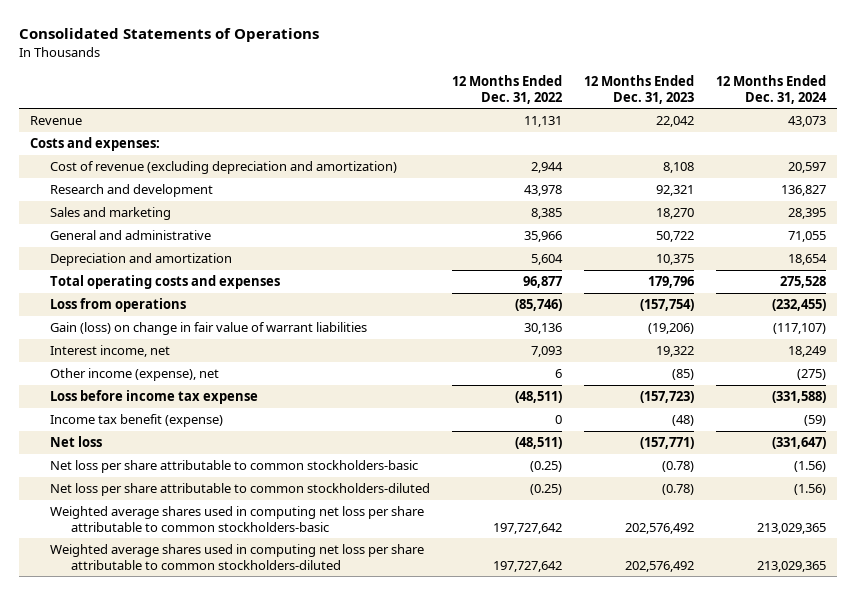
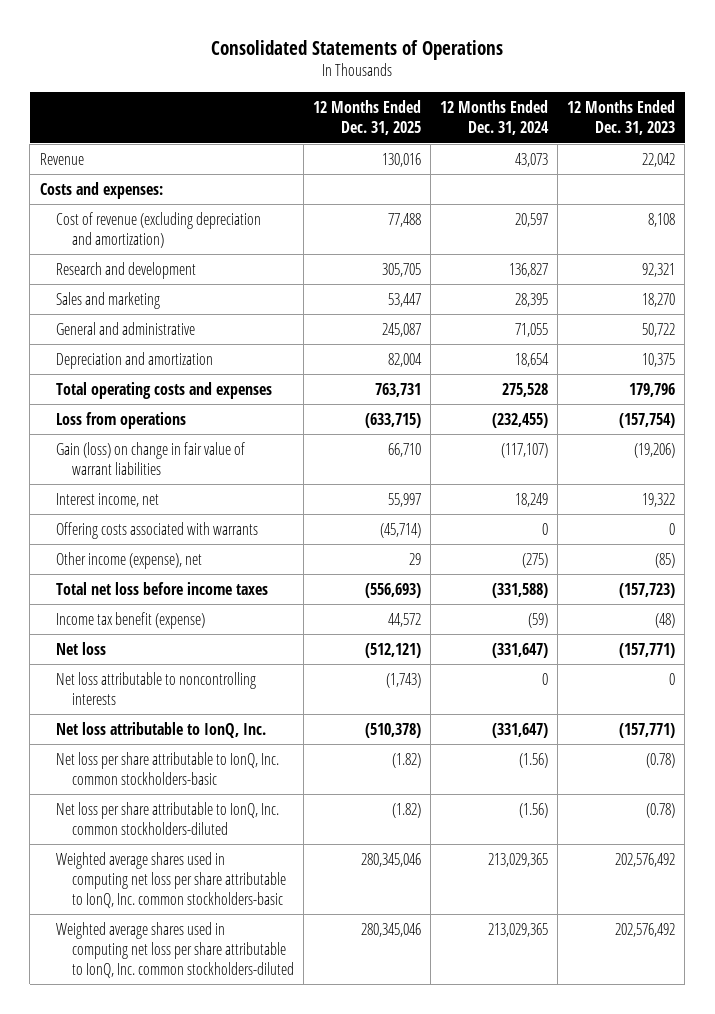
- | 12 Months Ended Dec. 31, 2022 | 12 Months Ended Dec. 31, 2023 | 12 Months Ended Dec. 31, 2024
+ | 12 Months Ended Dec. 31, 2025 | 12 Months Ended Dec. 31, 2024 | 12 Months Ended Dec. 31, 2023
+ Offering costs associated with warrants | (45,714) | 0 | 0
- Loss before income tax expense | (48,511) | (157,723) | (331,588)
+ Total net loss before income taxes | (556,693) | (331,588) | (157,723)
- Net loss per share attributable to common stockholders-basic | (0.25) | (0.78) | (1.56)
- Net loss per share attributable to common stockholders-diluted | (0.25) | (0.78) | (1.56)
- Weighted average shares used in computing net loss per share attributable to common stockholders-basic | 197,727,642 | 202,576,492 | 213,029,365
- Weighted average shares used in computing net loss per share attributable to common stockholders-diluted | 197,727,642 | 202,576,492 | 213,029,365
+ Net loss attributable to noncontrolling interests | (1,743) | 0 | 0
+ Net loss attributable to IonQ, Inc. | (510,378) | (331,647) | (157,771)
+ Net loss per share attributable to IonQ, Inc. common stockholders-basic | (1.82) | (1.56) | (0.78)
+ Net loss per share attributable to IonQ, Inc. common stockholders-diluted | (1.82) | (1.56) | (0.78)
+ Weighted average shares used in computing net loss per share attributable to IonQ, Inc. common stockholders-basic | 280,345,046 | 213,029,365 | 202,576,492
+ Weighted average shares used in computing net loss per share attributable to IonQ, Inc. common stockholders-diluted | 280,345,046 | 213,029,365 | 202,576,492

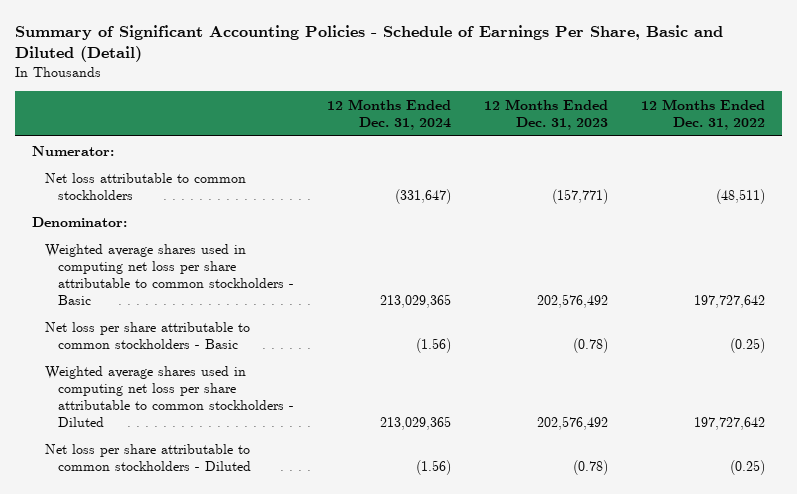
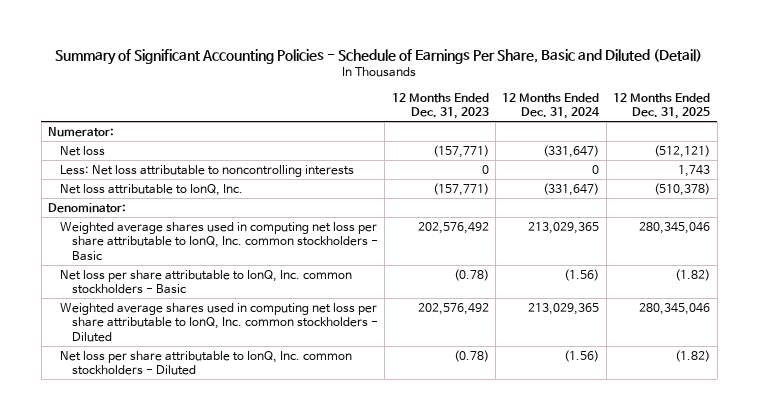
- | 12 Months Ended Dec. 31, 2024 | 12 Months Ended Dec. 31, 2023 | 12 Months Ended Dec. 31, 2022
+ | 12 Months Ended Dec. 31, 2023 | 12 Months Ended Dec. 31, 2024 | 12 Months Ended Dec. 31, 2025
- Net loss attributable to common stockholders | (331,647) | (157,771) | (48,511)
+ Net loss | (157,771) | (331,647) | (512,121)
+ Less: Net loss attributable to noncontrolling interests | 0 | 0 | 1,743
+ Net loss attributable to IonQ, Inc. | (157,771) | (331,647) | (510,378)
- Weighted average shares used in computing net loss per share attributable to common stockholders - Basic | 213,029,365 | 202,576,492 | 197,727,642
- Net loss per share attributable to common stockholders - Basic | (1.56) | (0.78) | (0.25)
- Weighted average shares used in computing net loss per share attributable to common stockholders - Diluted | 213,029,365 | 202,576,492 | 197,727,642
- Net loss per share attributable to common stockholders - Diluted | (1.56) | (0.78) | (0.25)
+ Weighted average shares used in computing net loss per share attributable to IonQ, Inc. common stockholders - Basic | 202,576,492 | 213,029,365 | 280,345,046
+ Net loss per share attributable to IonQ, Inc. common stockholders - Basic | (0.78) | (1.56) | (1.82)
+ Weighted average shares used in computing net loss per share attributable to IonQ, Inc. common stockholders - Diluted | 202,576,492 | 213,029,365 | 280,345,046
+ Net loss per share attributable to IonQ, Inc. common stockholders - Diluted | (0.78) | (1.56) | (1.82)

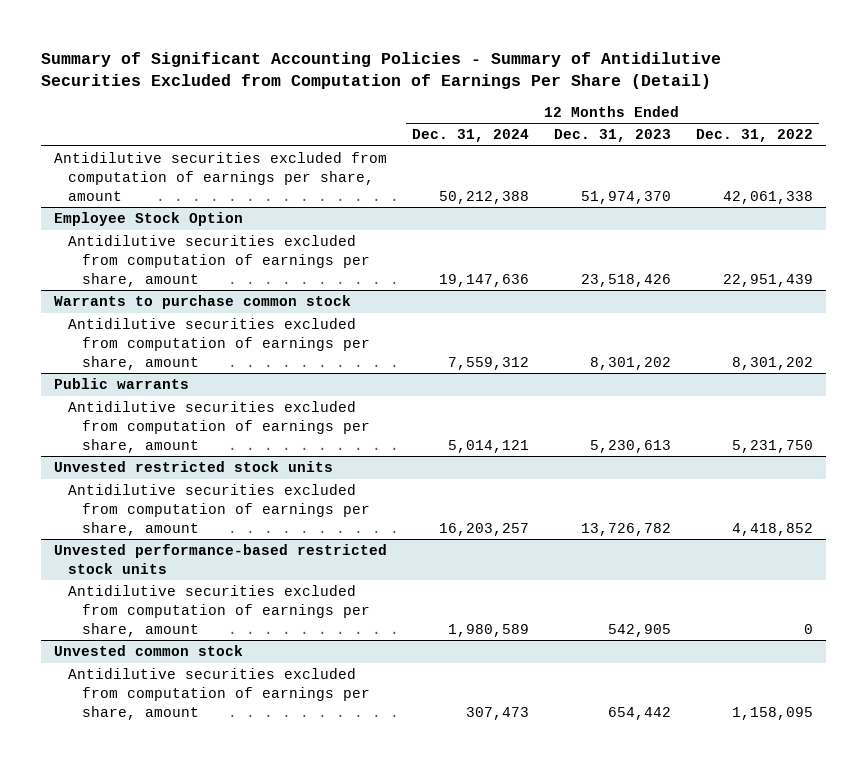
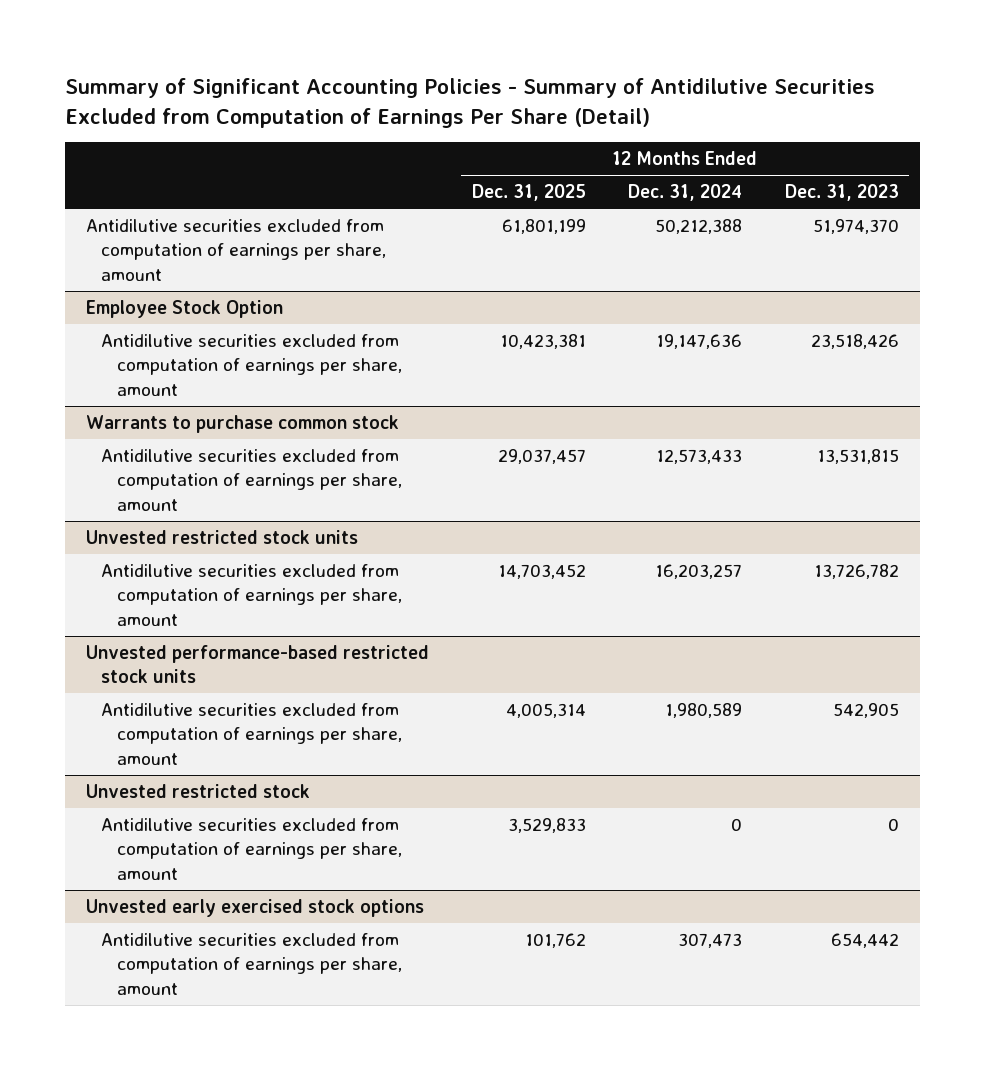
- | 12 Months Ended Dec. 31, 2024 | 12 Months Ended Dec. 31, 2023 | 12 Months Ended Dec. 31, 2022
+ | 12 Months Ended Dec. 31, 2025 | 12 Months Ended Dec. 31, 2024 | 12 Months Ended Dec. 31, 2023
@ Warrants to purchase common stock
- Antidilutive securities excluded from computation of earnings per share, amount | 7,559,312 | 8,301,202 | 8,301,202
- Public warrants
- Antidilutive securities excluded from computation of earnings per share, amount | 5,014,121 | 5,230,613 | 5,231,750
@ Warrants to purchase common stock
+ Antidilutive securities excluded from computation of earnings per share, amount | 29,037,457 | 12,573,433 | 13,531,815
- Unvested common stock
+ Unvested restricted stock
+ Antidilutive securities excluded from computation of earnings per share, amount | 3,529,833 | 0 | 0
+ Unvested early exercised stock options

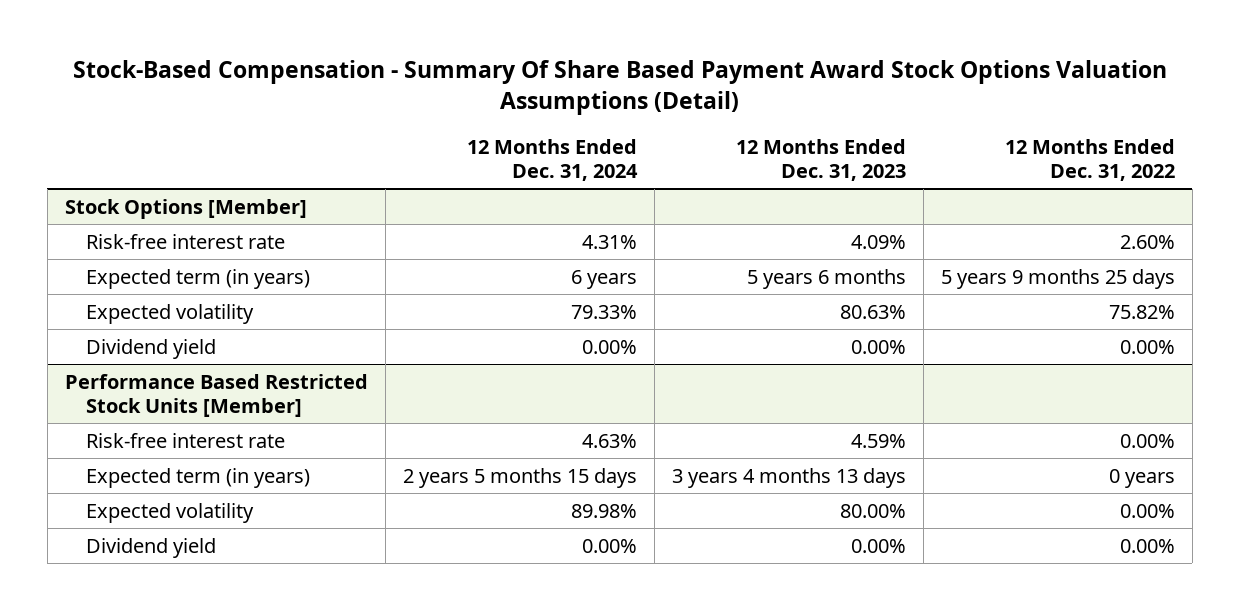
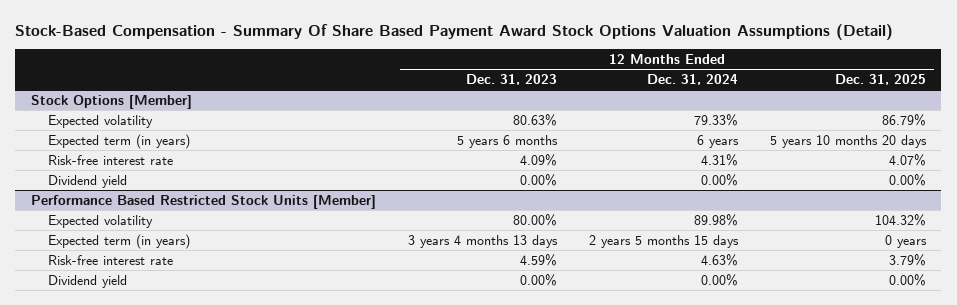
- | 12 Months Ended Dec. 31, 2024 | 12 Months Ended Dec. 31, 2023 | 12 Months Ended Dec. 31, 2022
+ | 12 Months Ended Dec. 31, 2023 | 12 Months Ended Dec. 31, 2024 | 12 Months Ended Dec. 31, 2025
@ Stock Options [Member]
moved down: Expected term (in years) | 5 years 6 months | 6 years | 5 years 10 months 20 days
moved down: Risk-free interest rate | 4.09% | 4.31% | 4.07%
@ Performance Based Restricted Stock Units [Member]
moved down: Expected term (in years) | 3 years 4 months 13 days | 2 years 5 months 15 days | 0 years
moved down: Risk-free interest rate | 4.59% | 4.63% | 3.79%

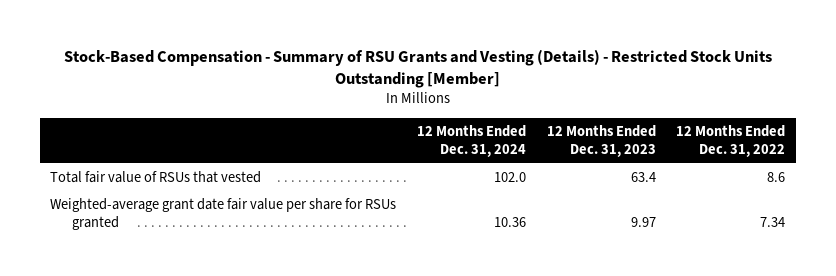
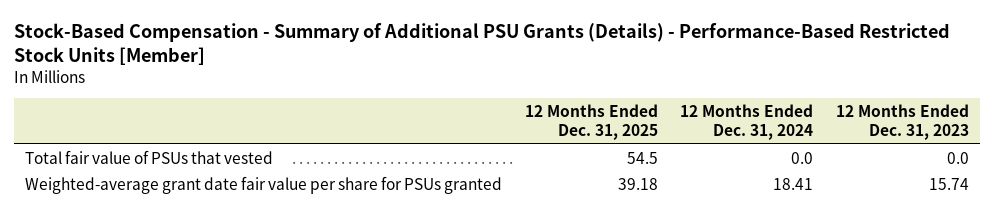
- Stock-Based Compensation - Summary of RSU Grants and Vesting (Details) - Restricted Stock Units Outstanding [Member]
+ Stock-Based Compensation - Summary of Additional PSU Grants (Details) - Performance-Based Restricted Stock Units [Member]
- | 12 Months Ended Dec. 31, 2024 | 12 Months Ended Dec. 31, 2023 | 12 Months Ended Dec. 31, 2022
+ | 12 Months Ended Dec. 31, 2025 | 12 Months Ended Dec. 31, 2024 | 12 Months Ended Dec. 31, 2023
- Total fair value of RSUs that vested | 102.0 | 63.4 | 8.6
- Weighted-average grant date fair value per share for RSUs granted | 10.36 | 9.97 | 7.34
+ Total fair value of PSUs that vested | 54.5 | 0.0 | 0.0
+ Weighted-average grant date fair value per share for PSUs granted | 39.18 | 18.41 | 15.74

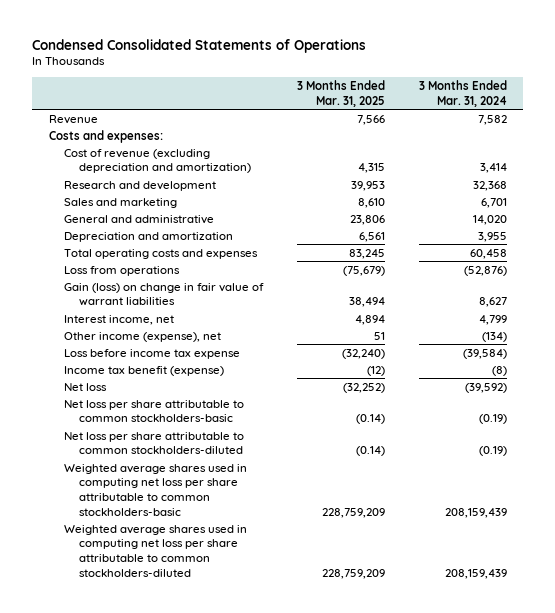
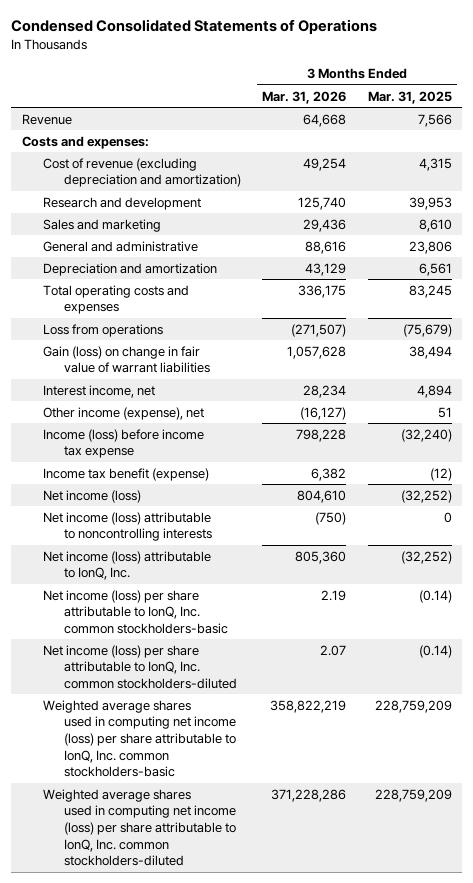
- | 3 Months Ended Mar. 31, 2025 | 3 Months Ended Mar. 31, 2024
+ | 3 Months Ended Mar. 31, 2026 | 3 Months Ended Mar. 31, 2025
- Loss before income tax expense | (32,240) | (39,584)
+ Income (loss) before income tax expense | 798,228 | (32,240)
- Net loss | (32,252) | (39,592)
- Net loss per share attributable to common stockholders-basic | (0.14) | (0.19)
- Net loss per share attributable to common stockholders-diluted | (0.14) | (0.19)
- Weighted average shares used in computing net loss per share attributable to common stockholders-basic | 228,759,209 | 208,159,439
- Weighted average shares used in computing net loss per share attributable to common stockholders-diluted | 228,759,209 | 208,159,439
+ Net income (loss) | 804,610 | (32,252)
+ Net income (loss) attributable to noncontrolling interests | (750) | 0
+ Net income (loss) attributable to IonQ, Inc. | 805,360 | (32,252)
+ Net income (loss) per share attributable to IonQ, Inc. common stockholders-basic | 2.19 | (0.14)
+ Net income (loss) per share attributable to IonQ, Inc. common stockholders-diluted | 2.07 | (0.14)
+ Weighted average shares used in computing net income (loss) per share attributable to IonQ, Inc. common stockholders-basic | 358,822,219 | 228,759,209
+ Weighted average shares used in computing net income (loss) per share attributable to IonQ, Inc. common stockholders-diluted | 371,228,286 | 228,759,209

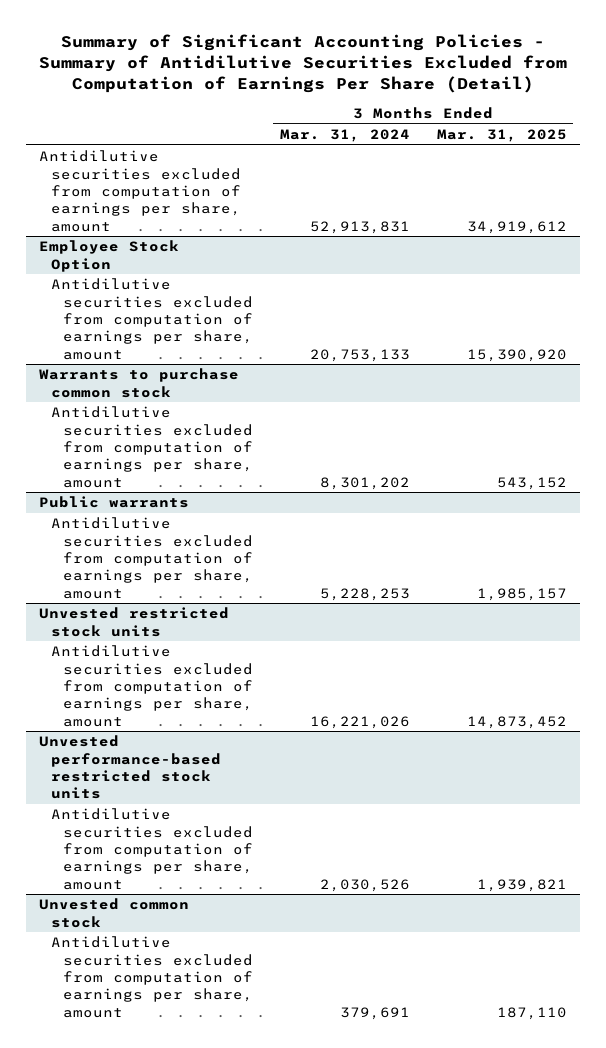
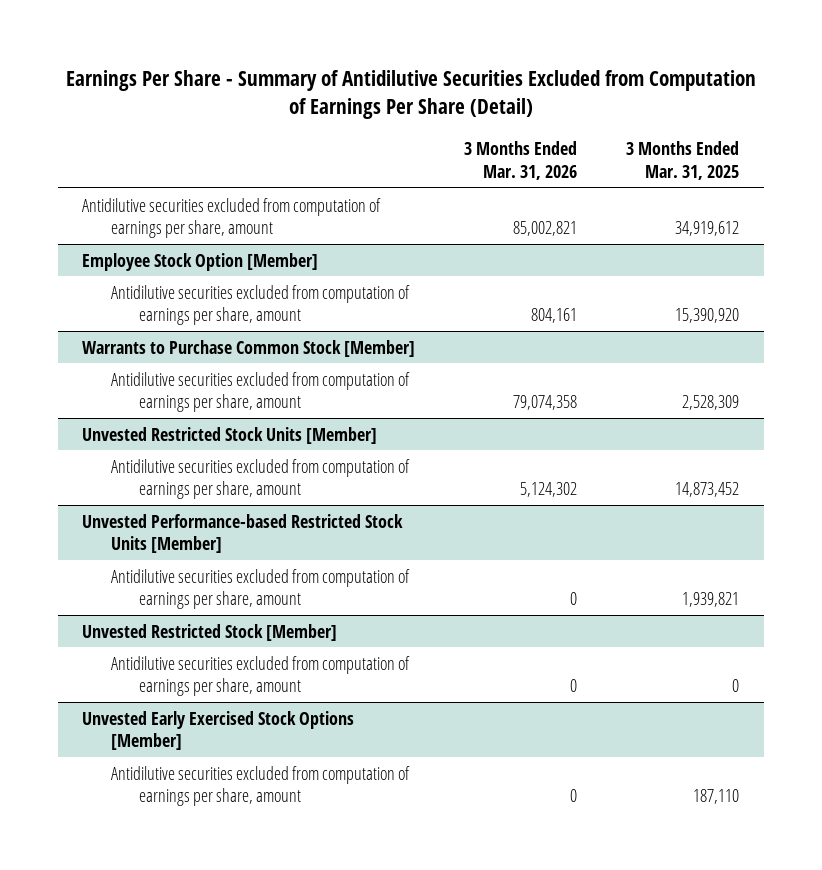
- Summary of Significant Accounting Policies - Summary of Antidilutive Securities Excluded from Computation of Earnings Per Share (Detail)
+ Earnings Per Share - Summary of Antidilutive Securities Excluded from Computation of Earnings Per Share (Detail)
- | 3 Months Ended Mar. 31, 2024 | 3 Months Ended Mar. 31, 2025
+ | 3 Months Ended Mar. 31, 2026 | 3 Months Ended Mar. 31, 2025
- Employee Stock Option
+ Employee Stock Option [Member]
- Warrants to purchase common stock
- Antidilutive securities excluded from computation of earnings per share, amount | 8,301,202 | 543,152
- Public warrants
- Antidilutive securities excluded from computation of earnings per share, amount | 5,228,253 | 1,985,157
- Unvested restricted stock units
+ Warrants to Purchase Common Stock [Member]
+ Antidilutive securities excluded from computation of earnings per share, amount | 79,074,358 | 2,528,309
+ Unvested Restricted Stock Units [Member]
- Unvested performance-based restricted stock units
+ Unvested Performance-based Restricted Stock Units [Member]
- Unvested common stock
+ Unvested Restricted Stock [Member]
+ Antidilutive securities excluded from computation of earnings per share, amount | 0 | 0
+ Unvested Early Exercised Stock Options [Member]

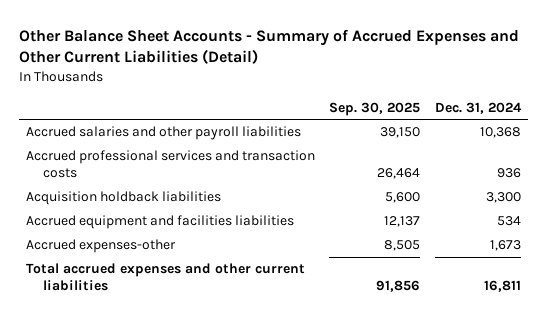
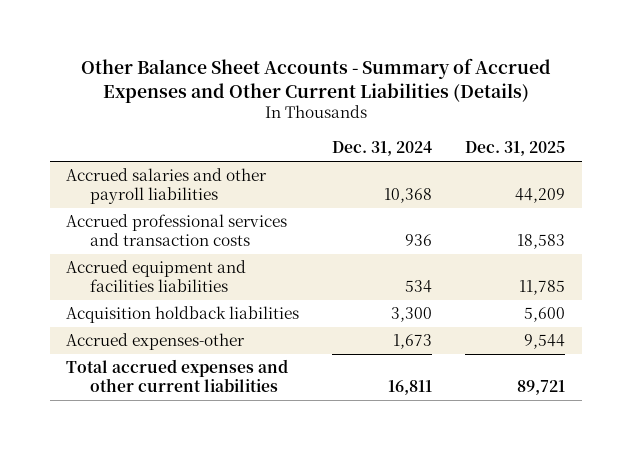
- Other Balance Sheet Accounts - Summary of Accrued Expenses and Other Current Liabilities (Detail)
+ Other Balance Sheet Accounts - Summary of Accrued Expenses and Other Current Liabilities (Details)
- | Sep. 30, 2025 | Dec. 31, 2024
+ | Dec. 31, 2024 | Dec. 31, 2025
moved down: Acquisition holdback liabilities | 3,300 | 5,600

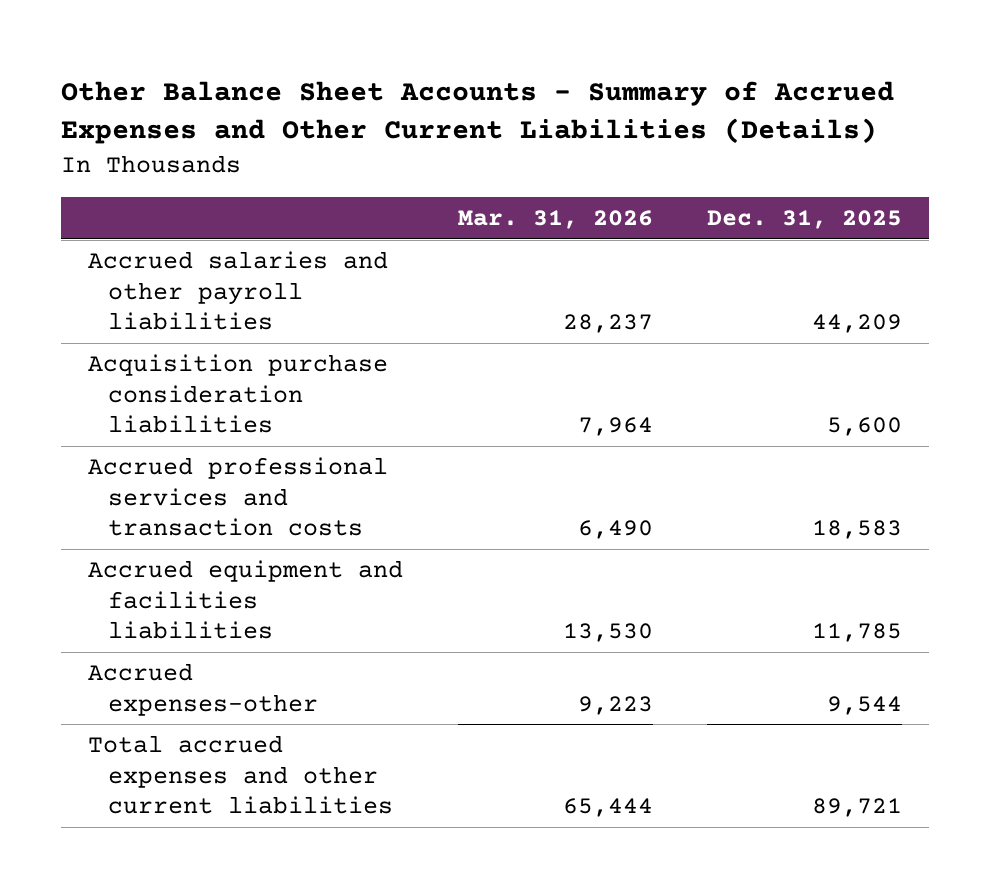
- | Dec. 31, 2024 | Dec. 31, 2025
+ | Mar. 31, 2026 | Dec. 31, 2025
+ Acquisition purchase consideration liabilities | 7,964 | 5,600
- Acquisition holdback liabilities | 3,300 | 5,600

